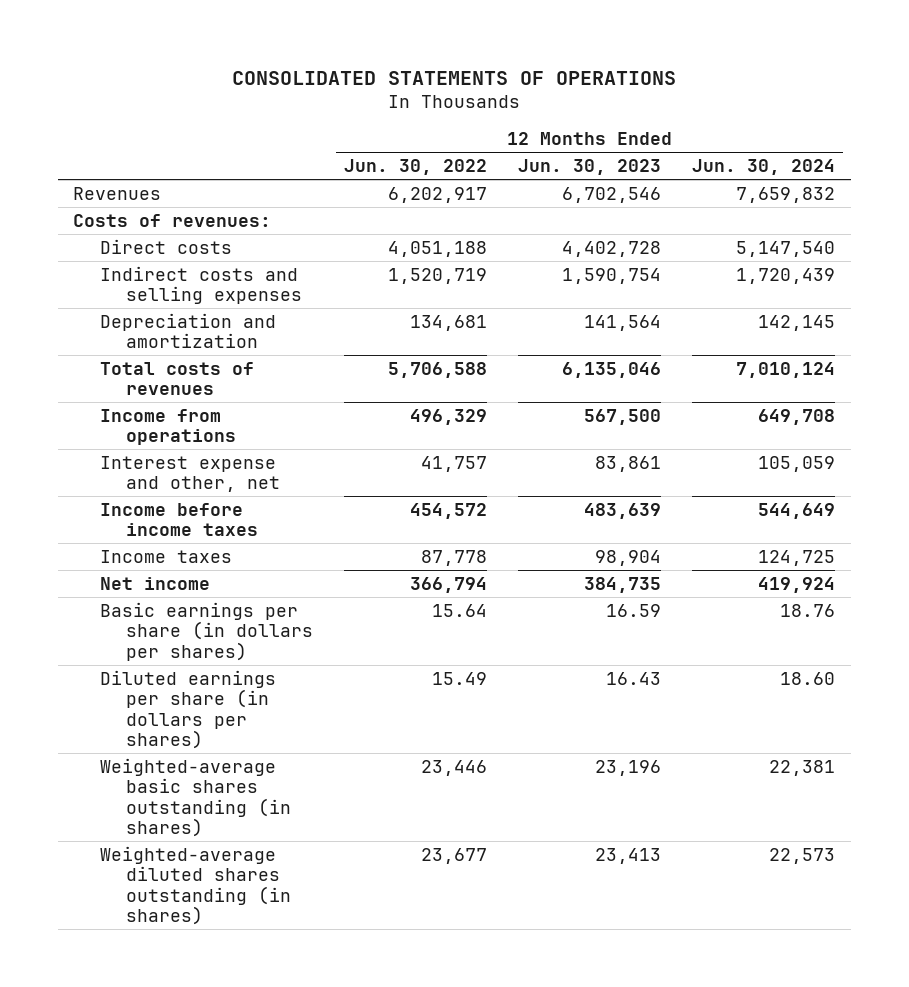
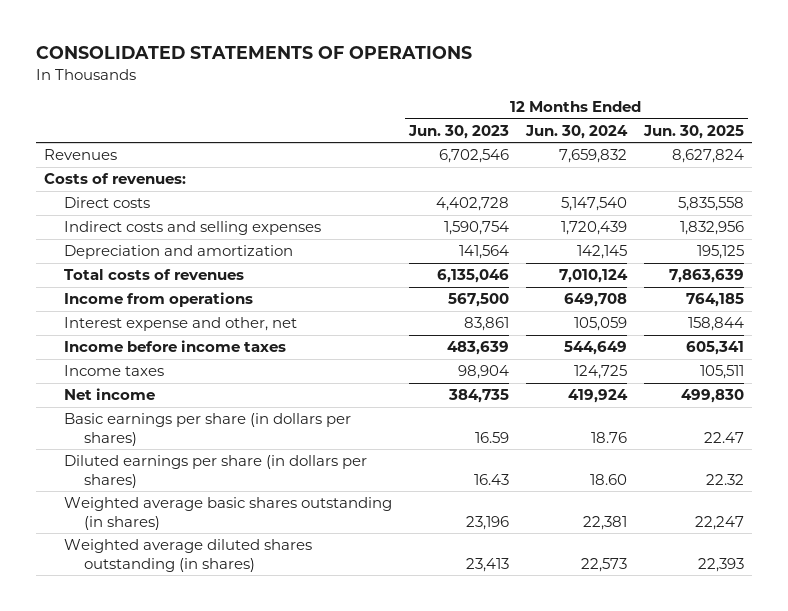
- | 12 Months Ended Jun. 30, 2022 | 12 Months Ended Jun. 30, 2023 | 12 Months Ended Jun. 30, 2024
+ | 12 Months Ended Jun. 30, 2023 | 12 Months Ended Jun. 30, 2024 | 12 Months Ended Jun. 30, 2025
- Weighted-average basic shares outstanding (in shares) | 23,446 | 23,196 | 22,381
- Weighted-average diluted shares outstanding (in shares) | 23,677 | 23,413 | 22,573
+ Weighted average basic shares outstanding (in shares) | 23,196 | 22,381 | 22,247
+ Weighted average diluted shares outstanding (in shares) | 23,413 | 22,573 | 22,393

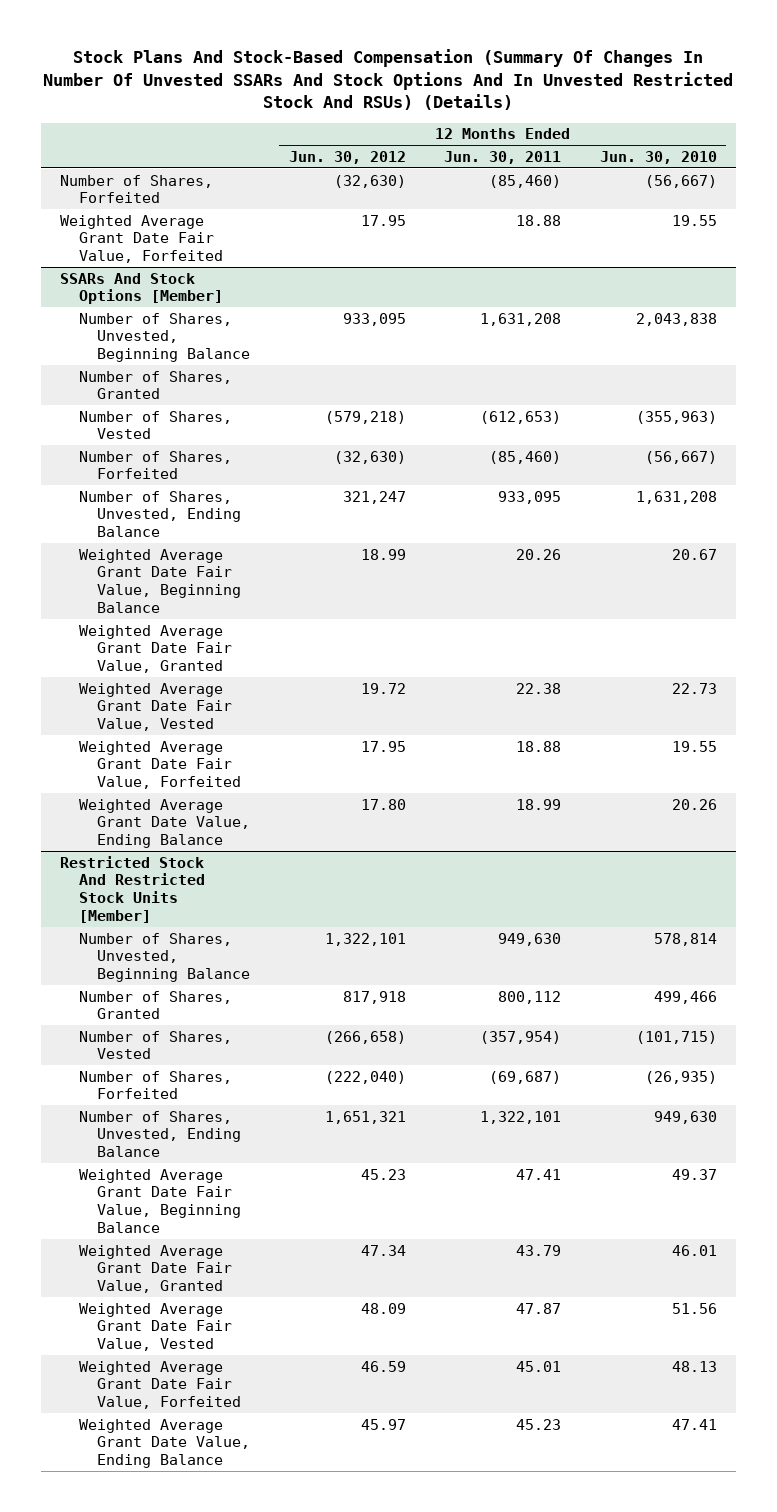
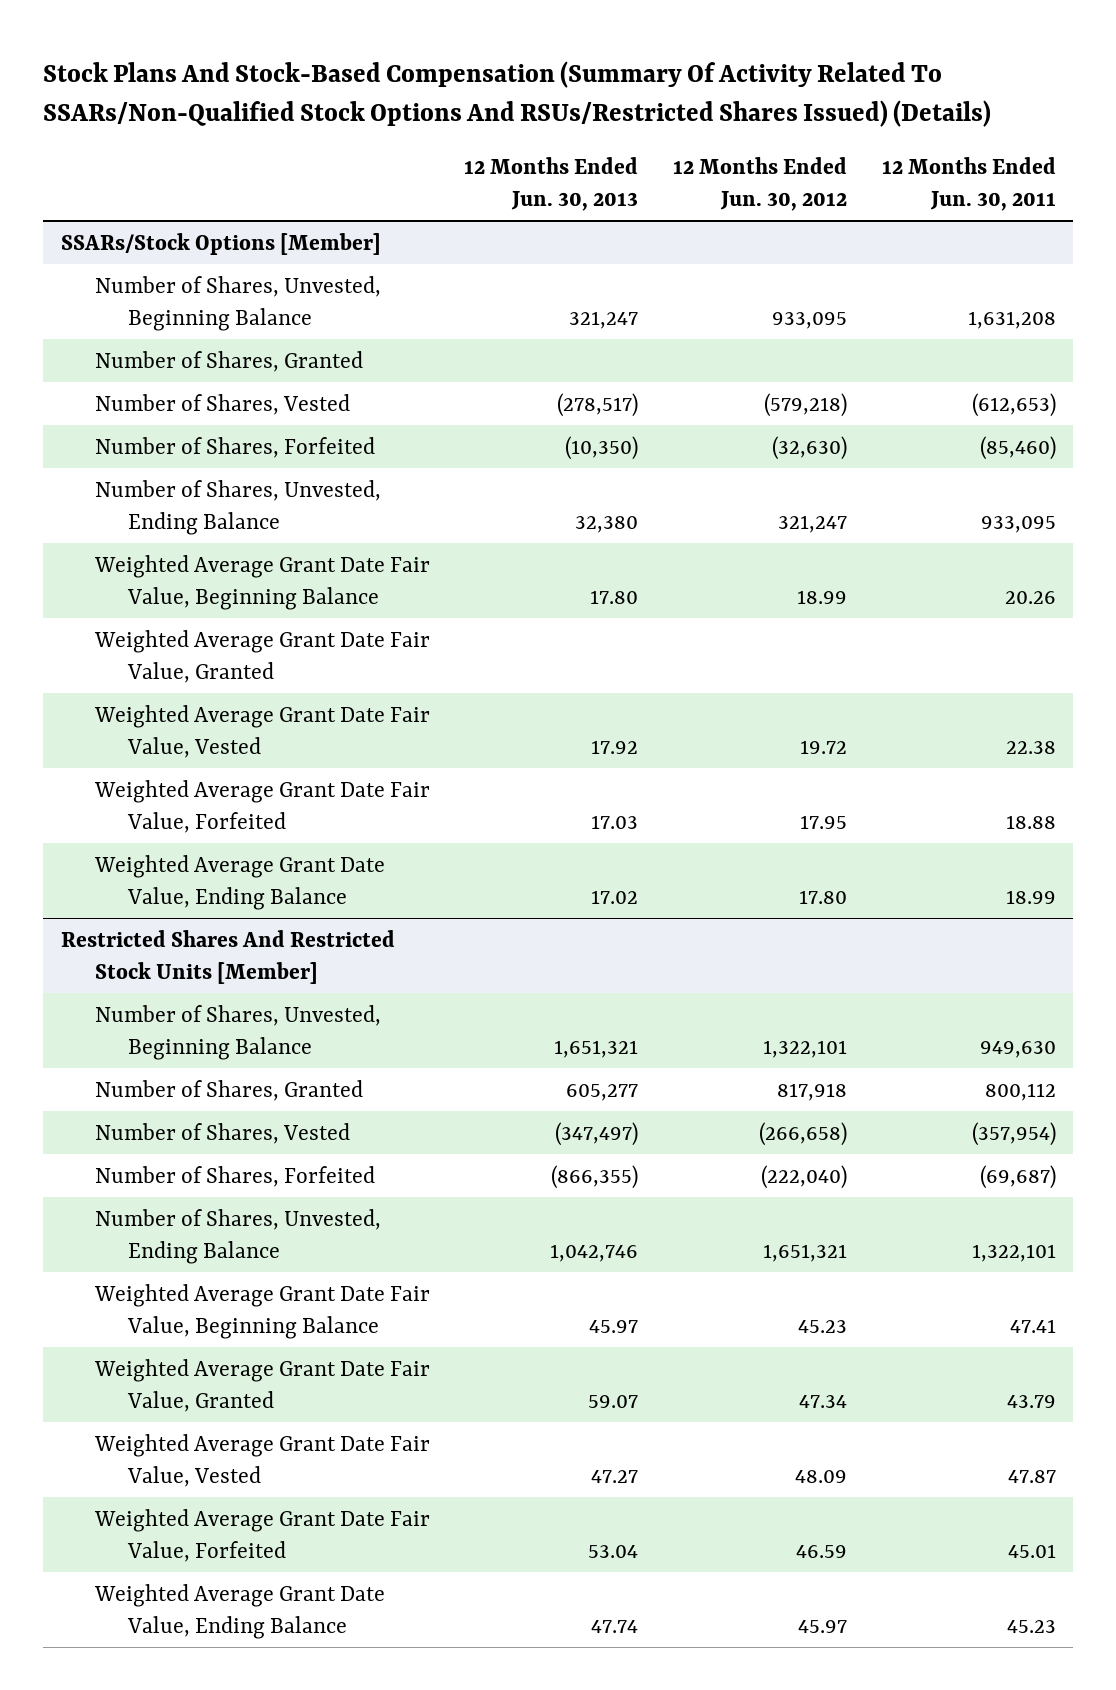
- Stock Plans And Stock-Based Compensation (Summary Of Changes In Number Of Unvested SSARs And Stock Options And In Unvested Restricted Stock And RSUs) (Details)
+ Stock Plans And Stock-Based Compensation (Summary Of Activity Related To SSARs/Non-Qualified Stock Options And RSUs/Restricted Shares Issued) (Details)
- | 12 Months Ended Jun. 30, 2012 | 12 Months Ended Jun. 30, 2011 | 12 Months Ended Jun. 30, 2010
+ | 12 Months Ended Jun. 30, 2013 | 12 Months Ended Jun. 30, 2012 | 12 Months Ended Jun. 30, 2011
- Number of Shares, Forfeited | (32,630) | (85,460) | (56,667)
- Weighted Average Grant Date Fair Value, Forfeited | 17.95 | 18.88 | 19.55
- SSARs And Stock Options [Member]
+ SSARs/Stock Options [Member]
- Restricted Stock And Restricted Stock Units [Member]
+ Restricted Shares And Restricted Stock Units [Member]

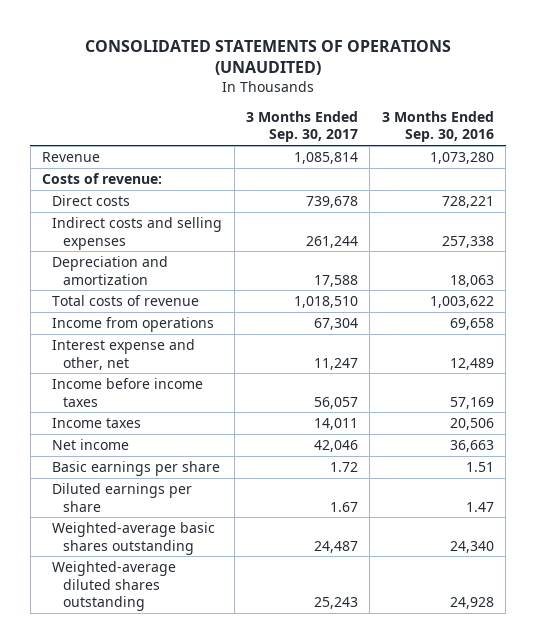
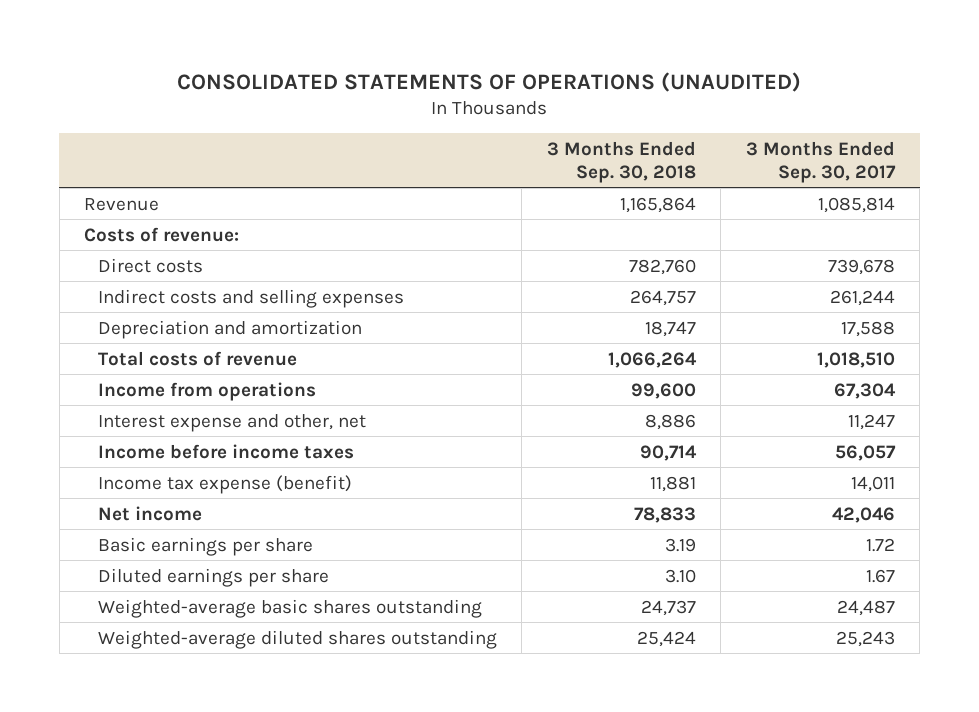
- | 3 Months Ended Sep. 30, 2017 | 3 Months Ended Sep. 30, 2016
+ | 3 Months Ended Sep. 30, 2018 | 3 Months Ended Sep. 30, 2017
- Income taxes | 14,011 | 20,506
+ Income tax expense (benefit) | 11,881 | 14,011

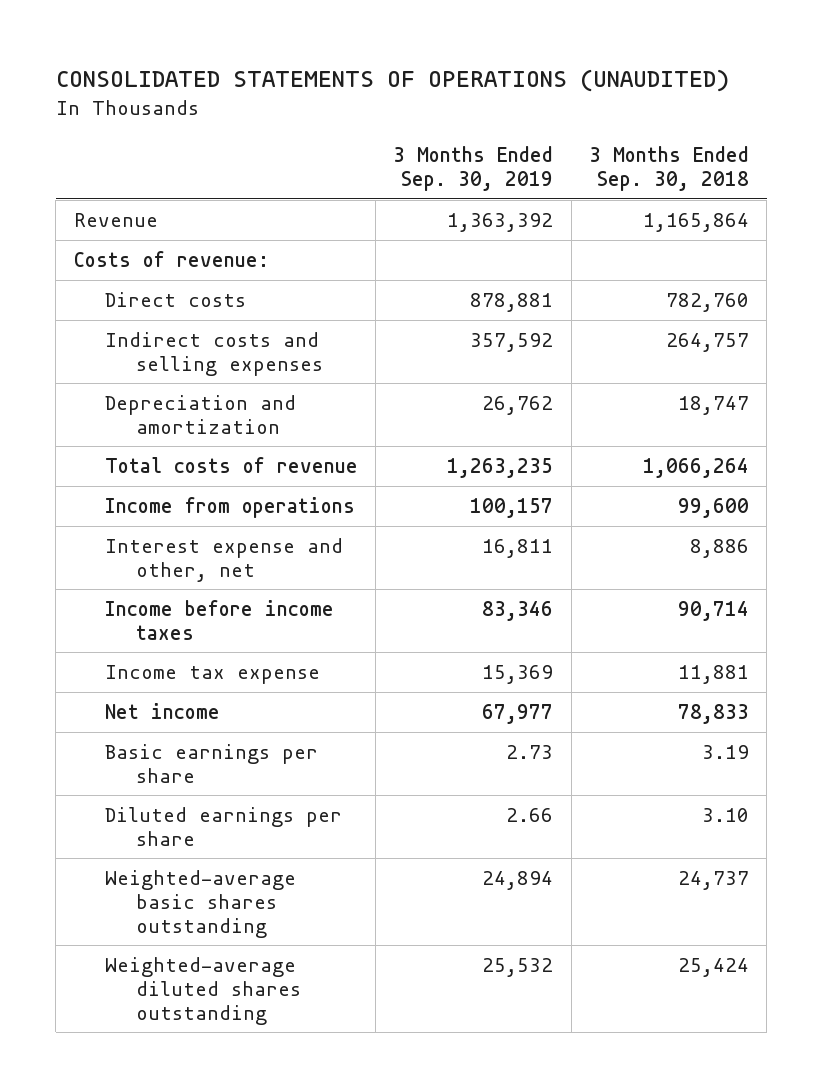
- | 3 Months Ended Sep. 30, 2018 | 3 Months Ended Sep. 30, 2017
+ | 3 Months Ended Sep. 30, 2019 | 3 Months Ended Sep. 30, 2018
- Income tax expense (benefit) | 11,881 | 14,011
+ Income tax expense | 15,369 | 11,881

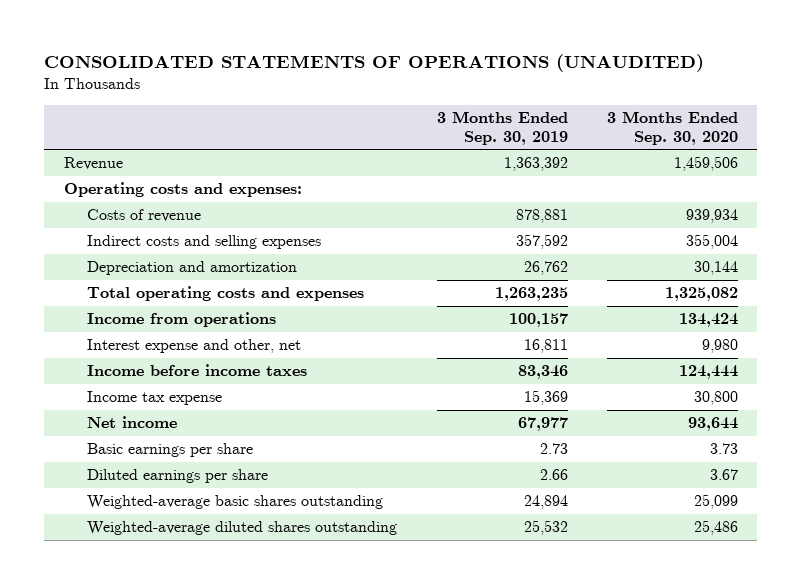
- | 3 Months Ended Sep. 30, 2019 | 3 Months Ended Sep. 30, 2018
+ | 3 Months Ended Sep. 30, 2019 | 3 Months Ended Sep. 30, 2020
- Costs of revenue:
- Direct costs | 878,881 | 782,760
+ Operating costs and expenses:
+ Costs of revenue | 878,881 | 939,934
- Total costs of revenue | 1,263,235 | 1,066,264
+ Total operating costs and expenses | 1,263,235 | 1,325,082

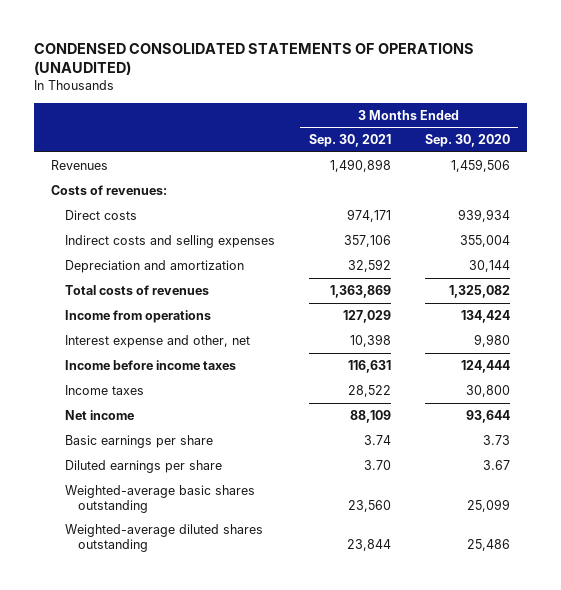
- CONSOLIDATED STATEMENTS OF OPERATIONS (UNAUDITED)
+ CONDENSED CONSOLIDATED STATEMENTS OF OPERATIONS (UNAUDITED)
- | 3 Months Ended Sep. 30, 2019 | 3 Months Ended Sep. 30, 2020
+ | 3 Months Ended Sep. 30, 2021 | 3 Months Ended Sep. 30, 2020
- Revenue | 1,363,392 | 1,459,506
- Operating costs and expenses:
- Costs of revenue | 878,881 | 939,934
+ Revenues | 1,490,898 | 1,459,506
+ Costs of revenues:
+ Direct costs | 974,171 | 939,934
- Total operating costs and expenses | 1,263,235 | 1,325,082
+ Total costs of revenues | 1,363,869 | 1,325,082
- Income tax expense | 15,369 | 30,800
+ Income taxes | 28,522 | 30,800

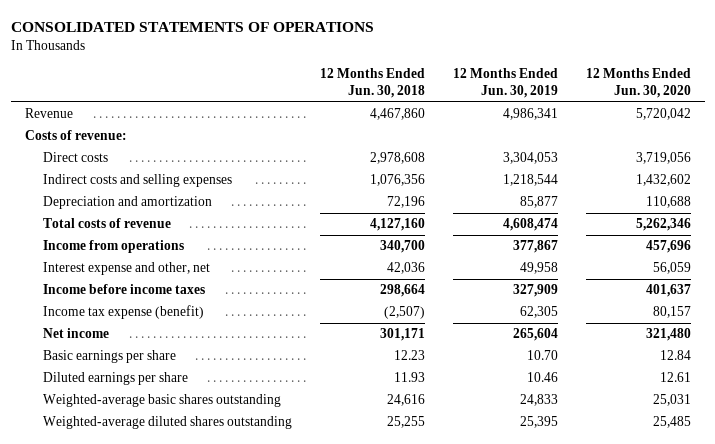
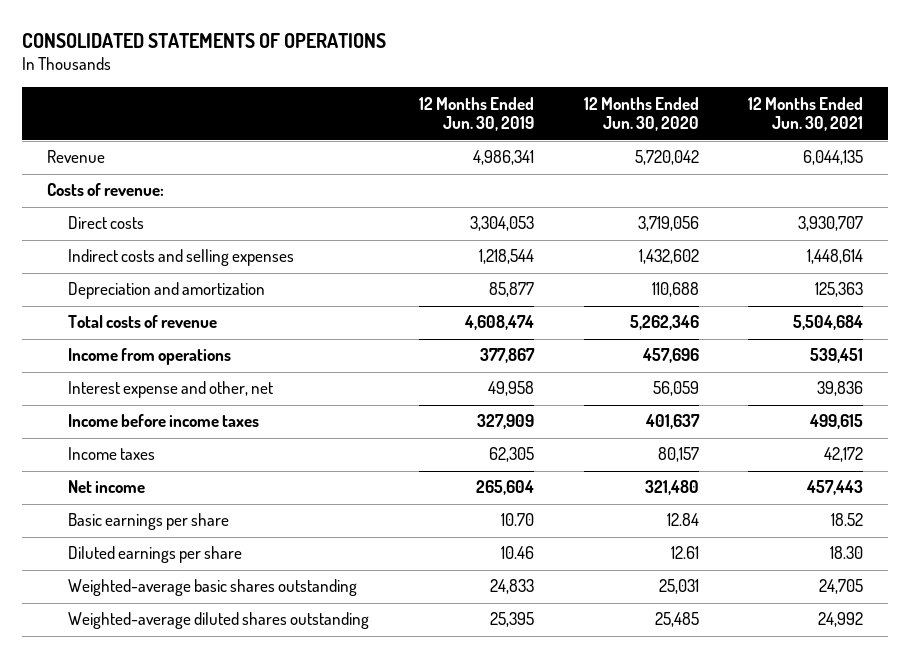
- | 12 Months Ended Jun. 30, 2018 | 12 Months Ended Jun. 30, 2019 | 12 Months Ended Jun. 30, 2020
+ | 12 Months Ended Jun. 30, 2019 | 12 Months Ended Jun. 30, 2020 | 12 Months Ended Jun. 30, 2021
- Income tax expense (benefit) | (2,507) | 62,305 | 80,157
+ Income taxes | 62,305 | 80,157 | 42,172

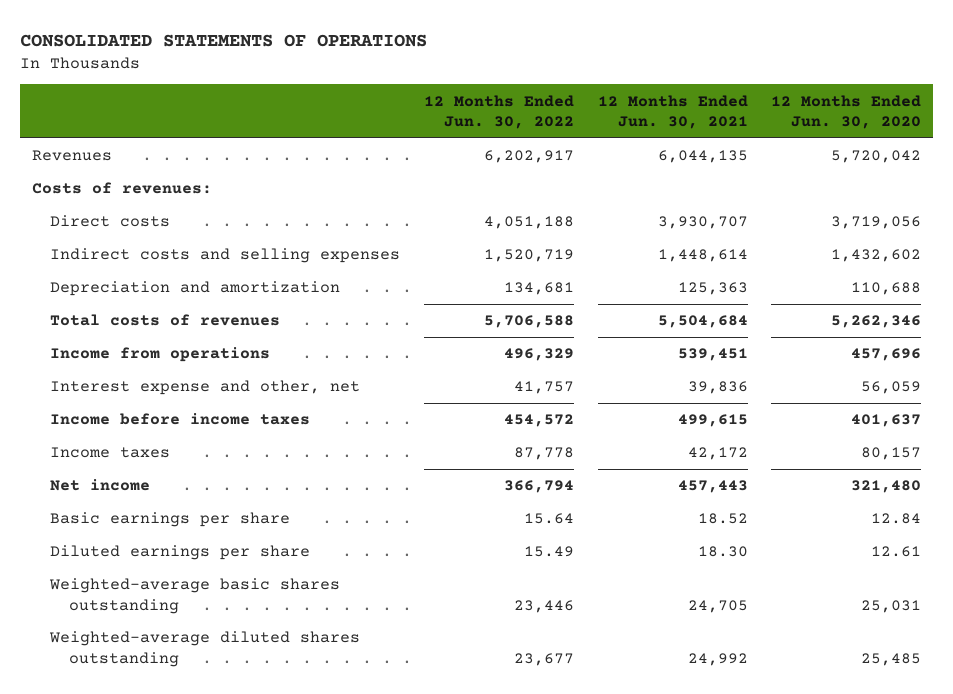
- | 12 Months Ended Jun. 30, 2019 | 12 Months Ended Jun. 30, 2020 | 12 Months Ended Jun. 30, 2021
+ | 12 Months Ended Jun. 30, 2022 | 12 Months Ended Jun. 30, 2021 | 12 Months Ended Jun. 30, 2020
- Revenue | 4,986,341 | 5,720,042 | 6,044,135
- Costs of revenue:
+ Revenues | 6,202,917 | 6,044,135 | 5,720,042
+ Costs of revenues:
- Total costs of revenue | 4,608,474 | 5,262,346 | 5,504,684
+ Total costs of revenues | 5,706,588 | 5,504,684 | 5,262,346

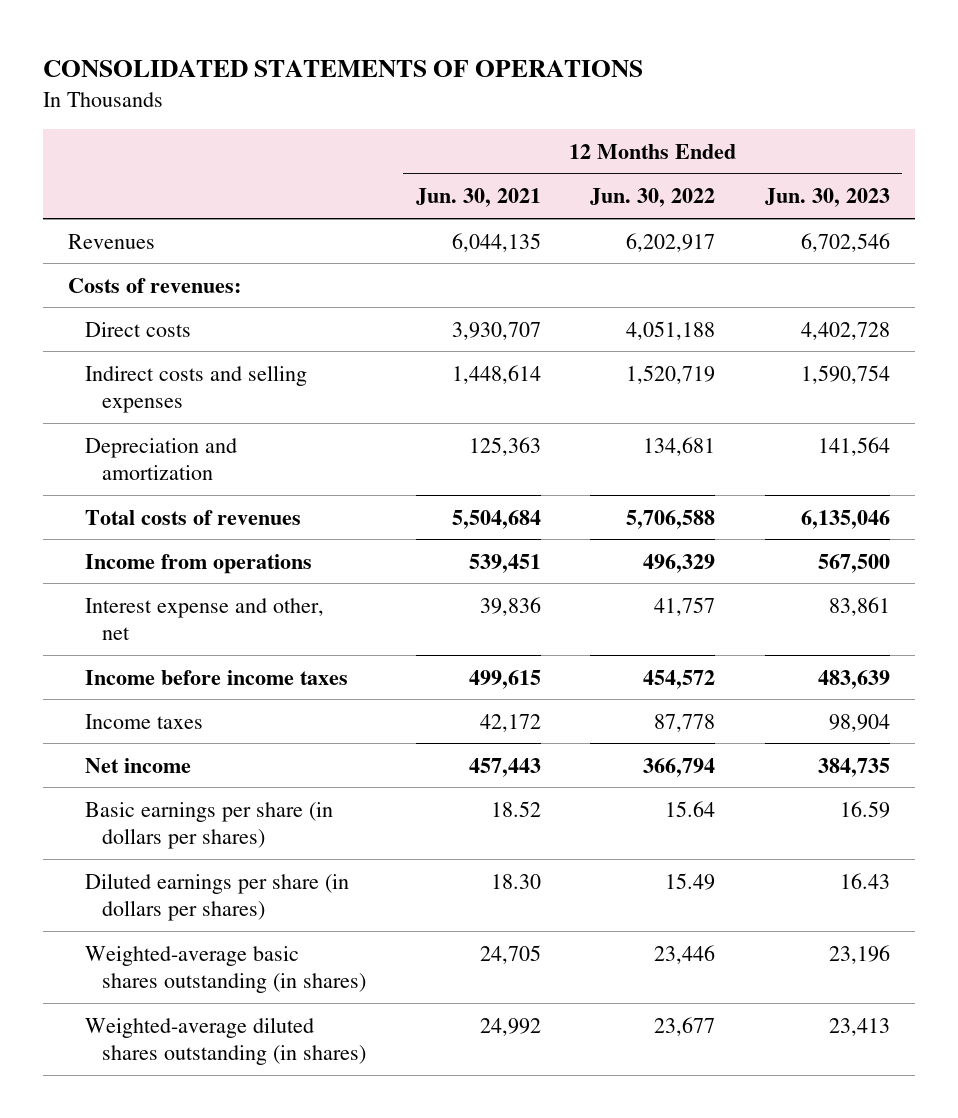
- | 12 Months Ended Jun. 30, 2022 | 12 Months Ended Jun. 30, 2021 | 12 Months Ended Jun. 30, 2020
+ | 12 Months Ended Jun. 30, 2021 | 12 Months Ended Jun. 30, 2022 | 12 Months Ended Jun. 30, 2023
- Basic earnings per share | 15.64 | 18.52 | 12.84
- Diluted earnings per share | 15.49 | 18.30 | 12.61
- Weighted-average basic shares outstanding | 23,446 | 24,705 | 25,031
- Weighted-average diluted shares outstanding | 23,677 | 24,992 | 25,485
+ Basic earnings per share (in dollars per shares) | 18.52 | 15.64 | 16.59
+ Diluted earnings per share (in dollars per shares) | 18.30 | 15.49 | 16.43
+ Weighted-average basic shares outstanding (in shares) | 24,705 | 23,446 | 23,196
+ Weighted-average diluted shares outstanding (in shares) | 24,992 | 23,677 | 23,413

